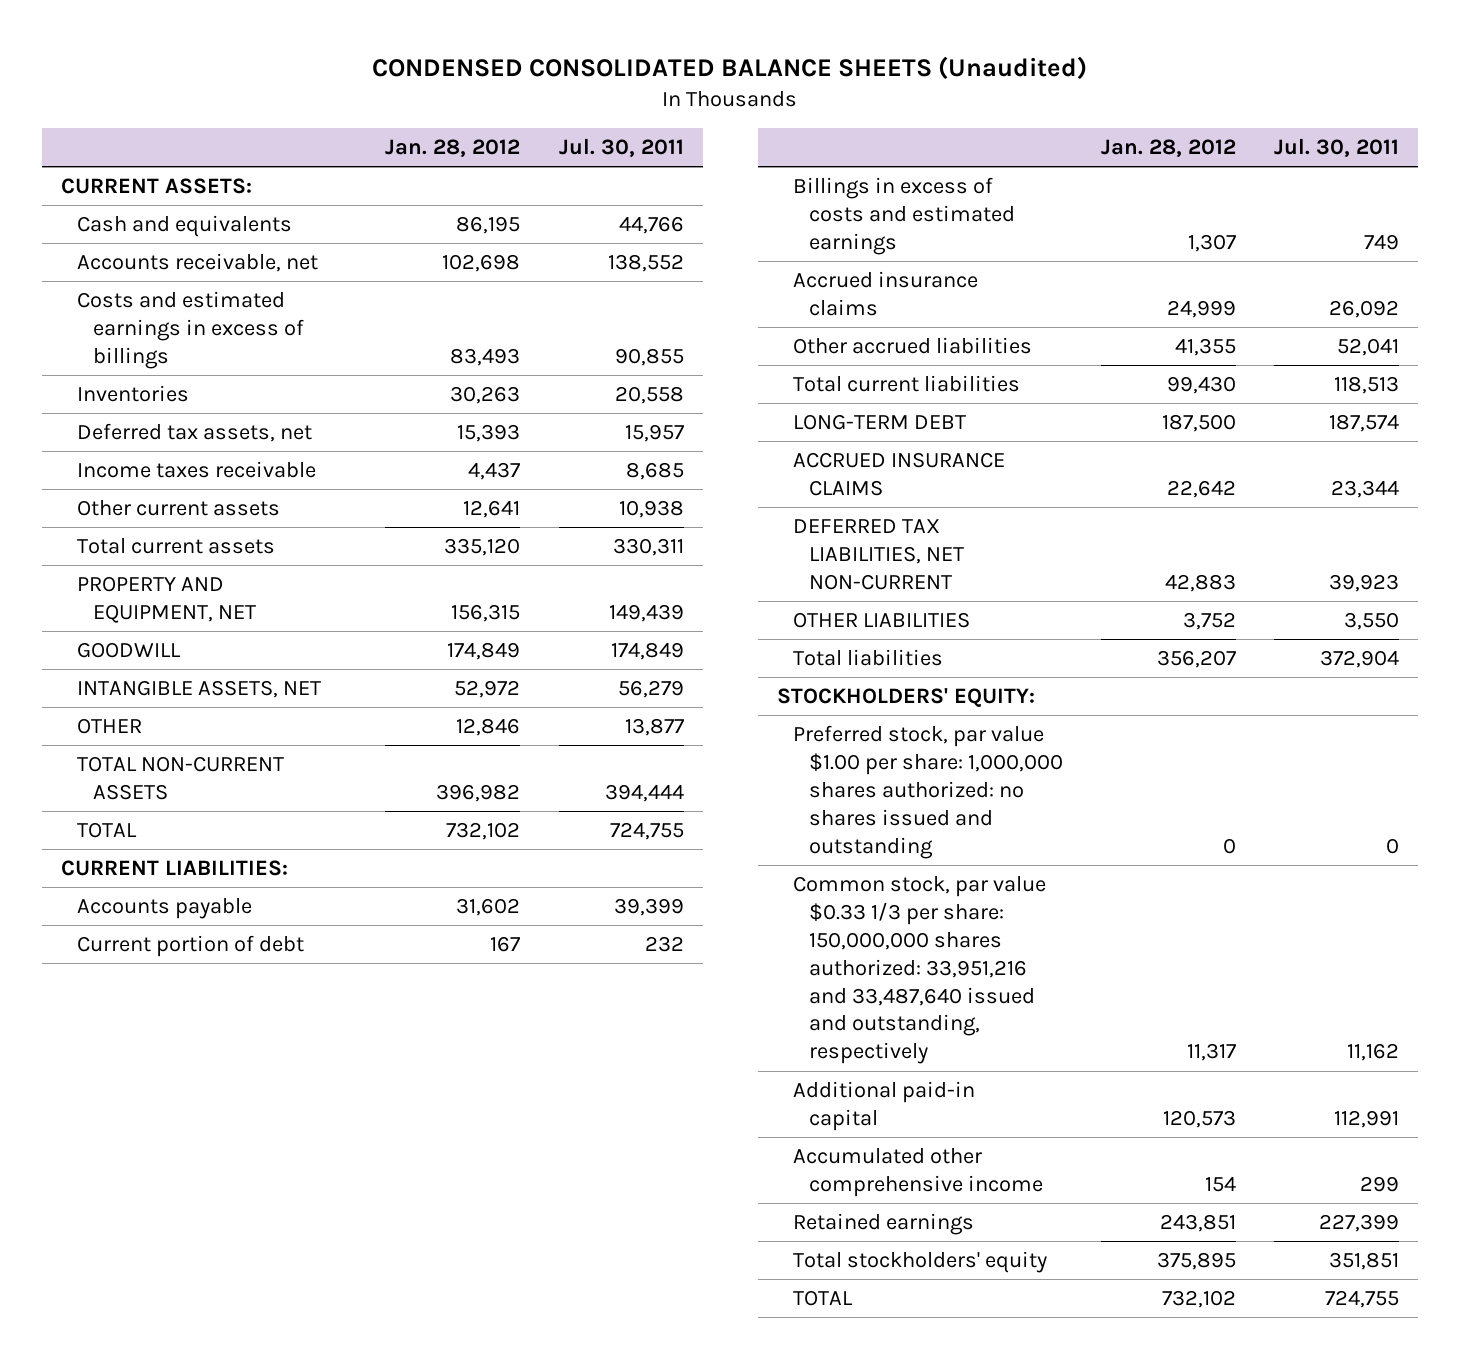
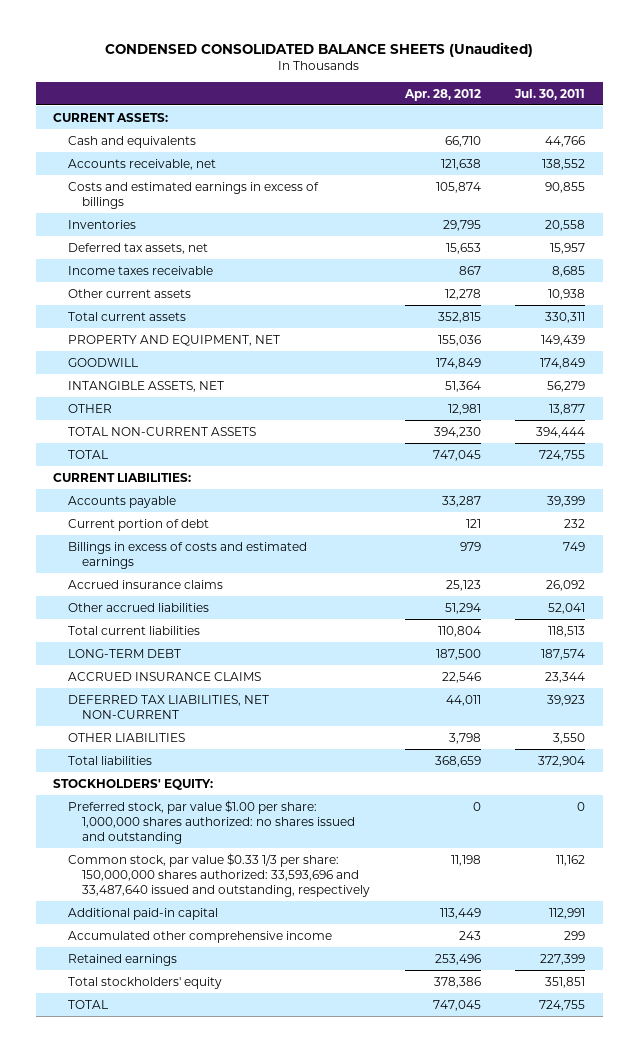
- | Jan. 28, 2012 | Jul. 30, 2011
+ | Apr. 28, 2012 | Jul. 30, 2011
- Common stock, par value $0.33 1/3 per share: 150,000,000 shares authorized: 33,951,216 and 33,487,640 issued and outstanding, respectively | 11,317 | 11,162
+ Common stock, par value $0.33 1/3 per share: 150,000,000 shares authorized: 33,593,696 and 33,487,640 issued and outstanding, respectively | 11,198 | 11,162

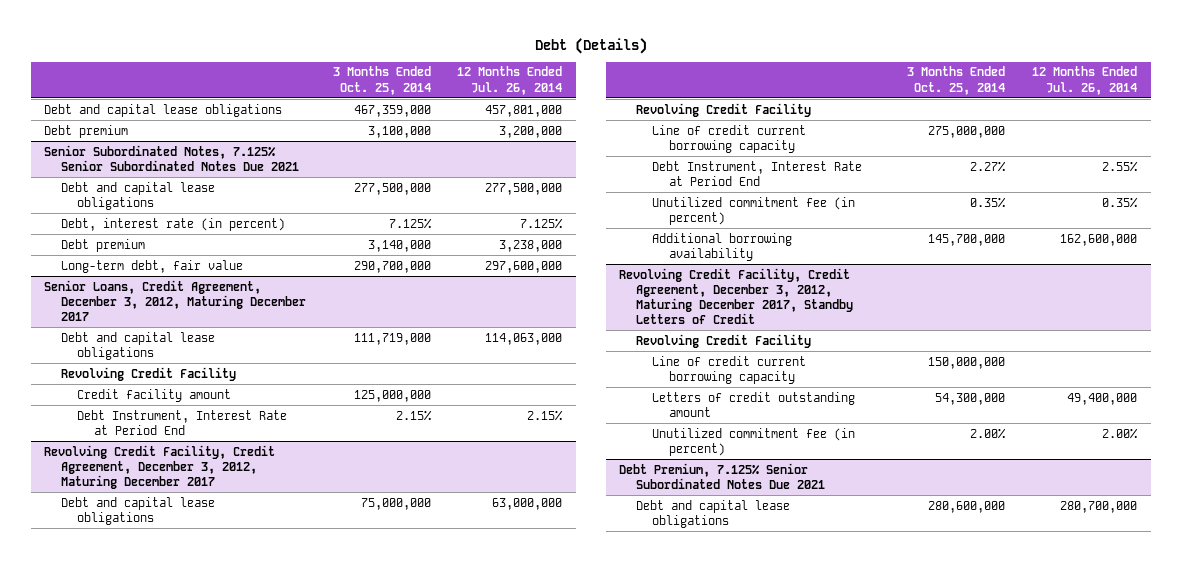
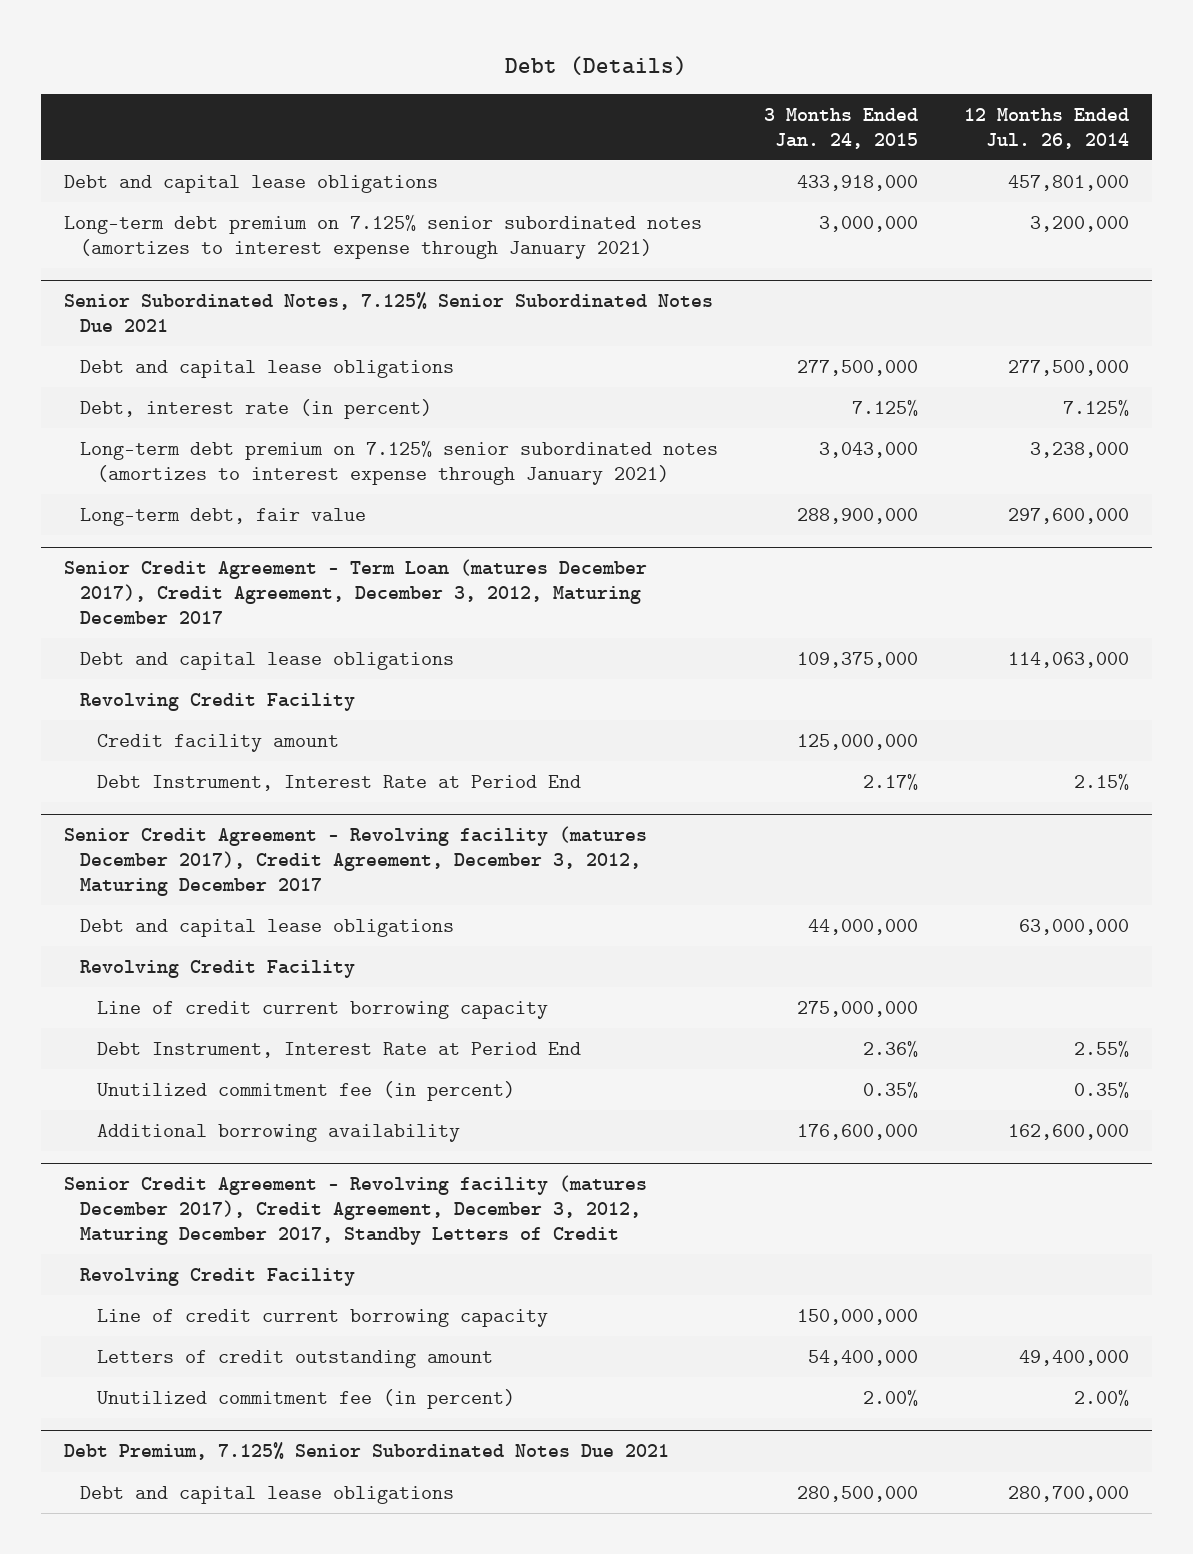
- | 3 Months Ended Oct. 25, 2014 | 12 Months Ended Jul. 26, 2014
+ | 3 Months Ended Jan. 24, 2015 | 12 Months Ended Jul. 26, 2014
- Debt premium | 3,100,000 | 3,200,000
+ Long-term debt premium on 7.125% senior subordinated notes (amortizes to interest expense through January 2021) | 3,000,000 | 3,200,000
@ Senior Subordinated Notes, 7.125% Senior Subordinated Notes Due 2021
- Debt premium | 3,140,000 | 3,238,000
+ Long-term debt premium on 7.125% senior subordinated notes (amortizes to interest expense through January 2021) | 3,043,000 | 3,238,000
- Senior Loans, Credit Agreement, December 3, 2012, Maturing December 2017
+ Senior Credit Agreement - Term Loan (matures December 2017), Credit Agreement, December 3, 2012, Maturing December 2017
- Revolving Credit Facility, Credit Agreement, December 3, 2012, Maturing December 2017
+ Senior Credit Agreement - Revolving facility (matures December 2017), Credit Agreement, December 3, 2012, Maturing December 2017
- Revolving Credit Facility, Credit Agreement, December 3, 2012, Maturing December 2017, Standby Letters of Credit
+ Senior Credit Agreement - Revolving facility (matures December 2017), Credit Agreement, December 3, 2012, Maturing December 2017, Standby Letters of Credit

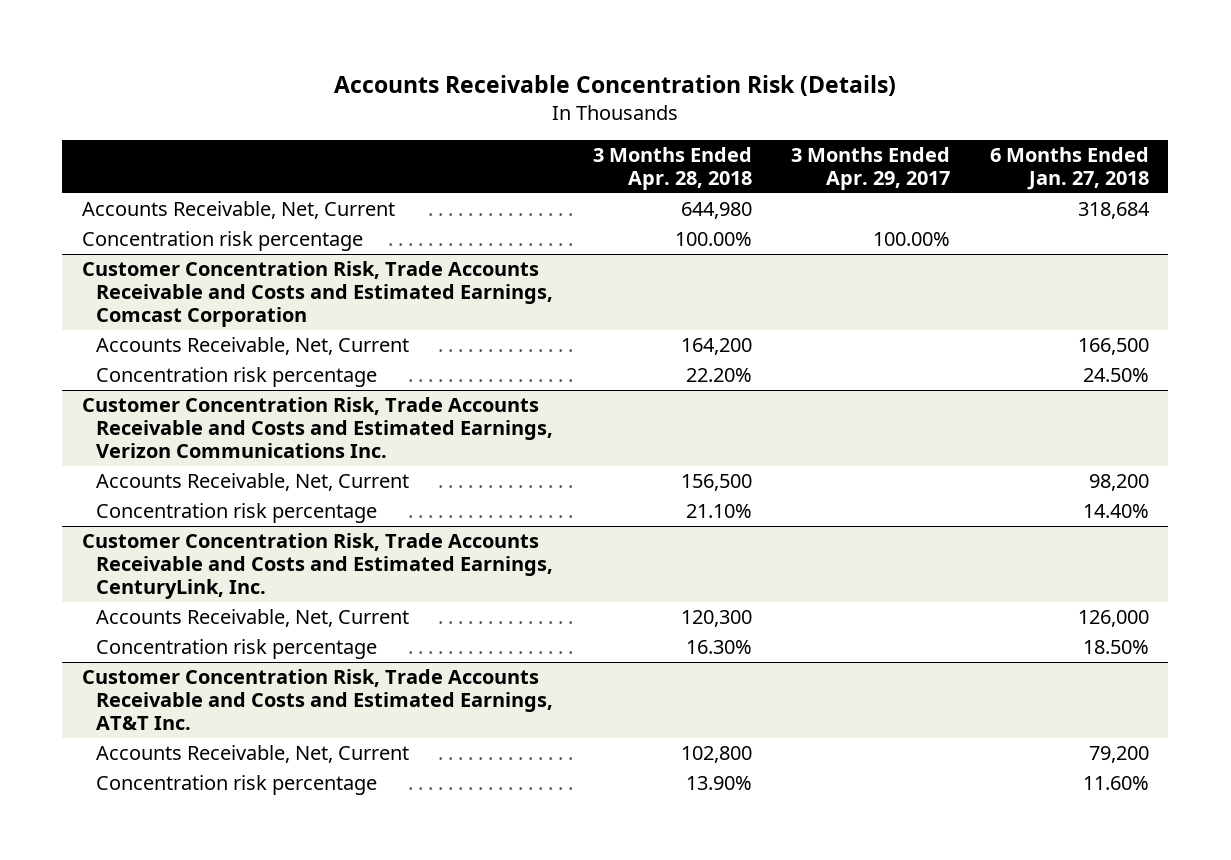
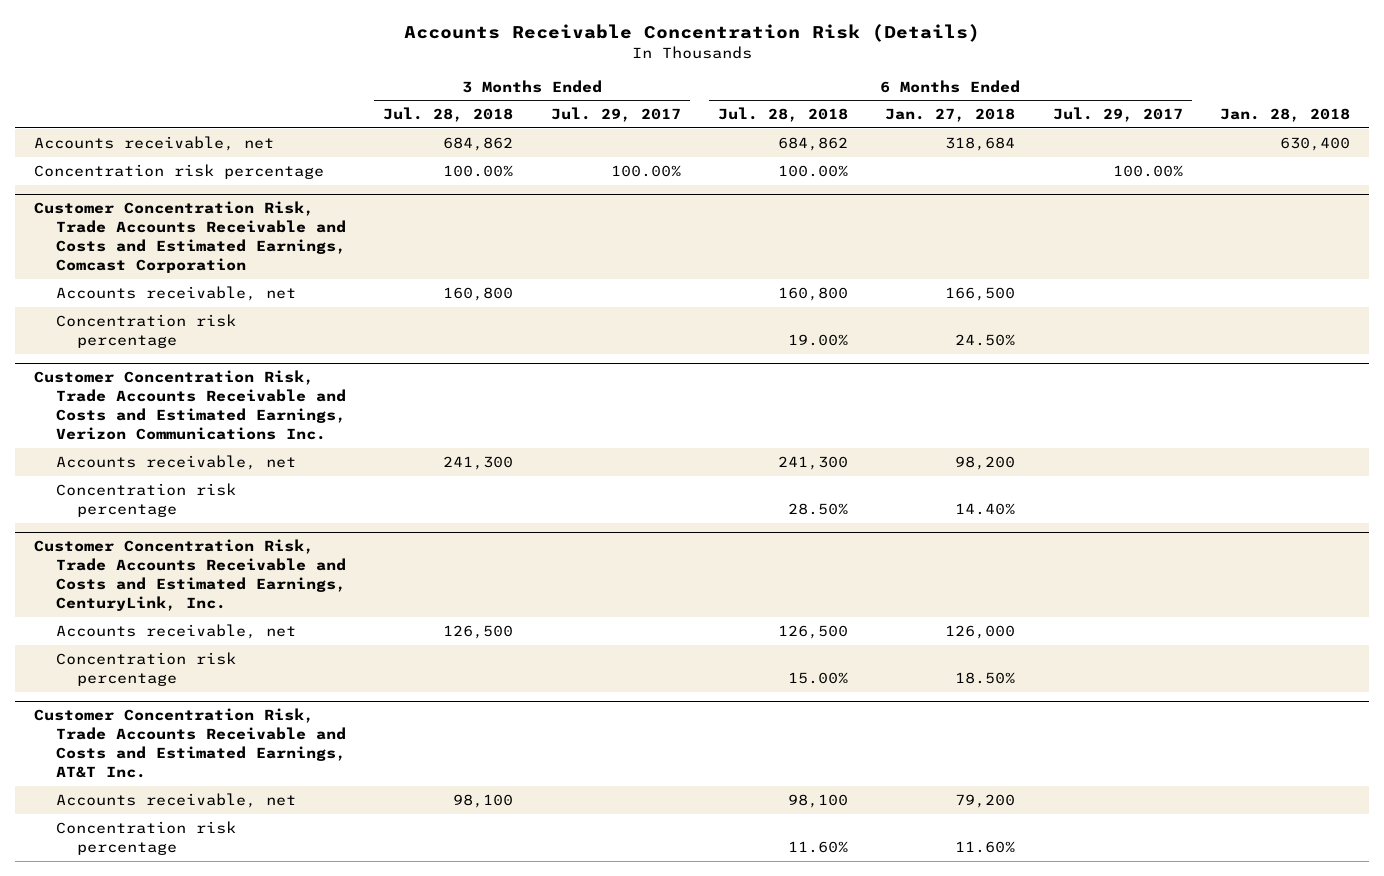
- | 3 Months Ended Apr. 28, 2018 | 3 Months Ended Apr. 29, 2017 | 6 Months Ended Jan. 27, 2018
+ | 3 Months Ended Jul. 28, 2018 | 3 Months Ended Jul. 29, 2017 | 6 Months Ended Jul. 28, 2018 | 6 Months Ended Jan. 27, 2018 | 6 Months Ended Jul. 29, 2017 | Jan. 28, 2018
- Accounts Receivable, Net, Current | 644,980 | | 318,684
+ Accounts receivable, net | 684,862 | | 684,862 | 318,684 | | 630,400
@ Customer Concentration Risk, Trade Accounts Receivable and Costs and Estimated Earnings, Comcast Corporation
- Accounts Receivable, Net, Current | 164,200 | | 166,500
+ Accounts receivable, net | 160,800 | | 160,800 | 166,500 | |
@ Customer Concentration Risk, Trade Accounts Receivable and Costs and Estimated Earnings, Verizon Communications Inc.
- Accounts Receivable, Net, Current | 156,500 | | 98,200
+ Accounts receivable, net | 241,300 | | 241,300 | 98,200 | |
@ Customer Concentration Risk, Trade Accounts Receivable and Costs and Estimated Earnings, CenturyLink, Inc.
- Accounts Receivable, Net, Current | 120,300 | | 126,000
+ Accounts receivable, net | 126,500 | | 126,500 | 126,000 | |
@ Customer Concentration Risk, Trade Accounts Receivable and Costs and Estimated Earnings, AT&T Inc.
- Accounts Receivable, Net, Current | 102,800 | | 79,200
+ Accounts receivable, net | 98,100 | | 98,100 | 79,200 | |

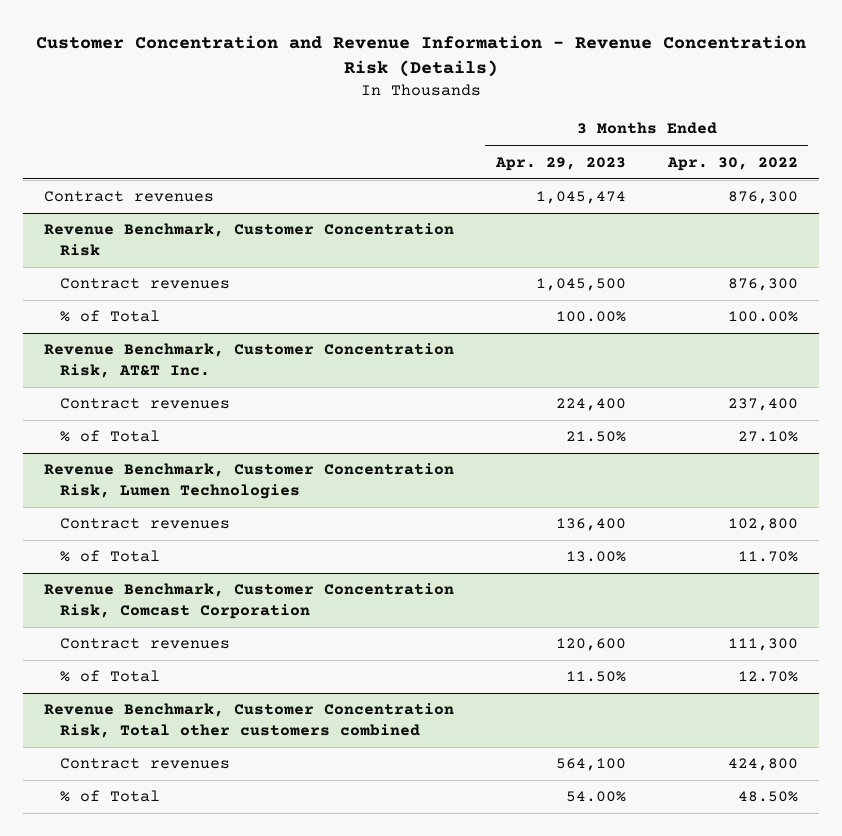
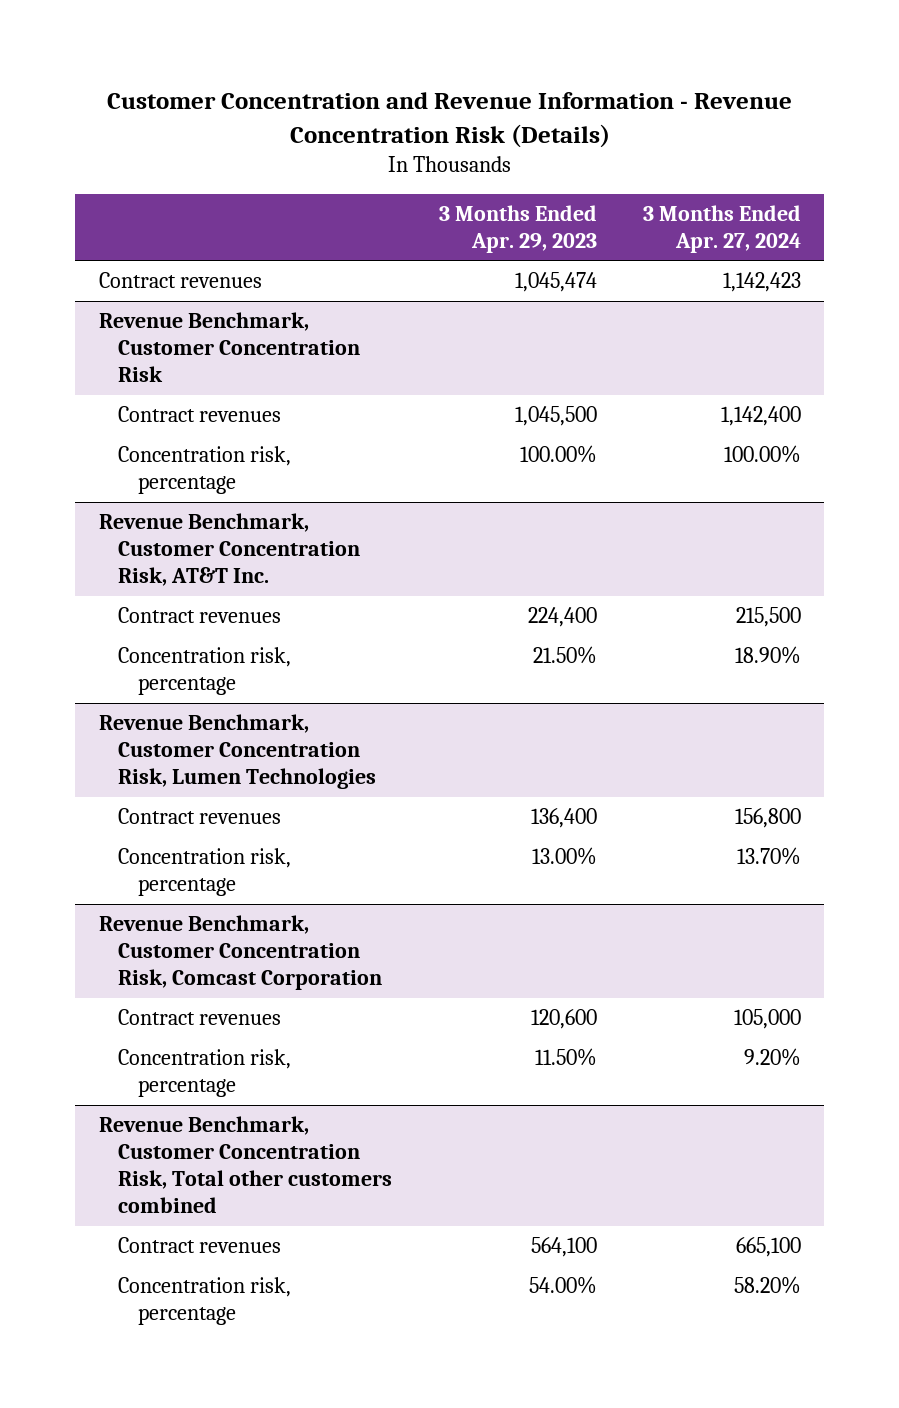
- | 3 Months Ended Apr. 29, 2023 | 3 Months Ended Apr. 30, 2022
+ | 3 Months Ended Apr. 29, 2023 | 3 Months Ended Apr. 27, 2024
@ Revenue Benchmark, Customer Concentration Risk
- % of Total | 100.00% | 100.00%
+ Concentration risk, percentage | 100.00% | 100.00%
@ Revenue Benchmark, Customer Concentration Risk, AT&T Inc.
- % of Total | 21.50% | 27.10%
+ Concentration risk, percentage | 21.50% | 18.90%
@ Revenue Benchmark, Customer Concentration Risk, Lumen Technologies
- % of Total | 13.00% | 11.70%
+ Concentration risk, percentage | 13.00% | 13.70%
@ Revenue Benchmark, Customer Concentration Risk, Comcast Corporation
- % of Total | 11.50% | 12.70%
+ Concentration risk, percentage | 11.50% | 9.20%
@ Revenue Benchmark, Customer Concentration Risk, Total other customers combined
- % of Total | 54.00% | 48.50%
+ Concentration risk, percentage | 54.00% | 58.20%

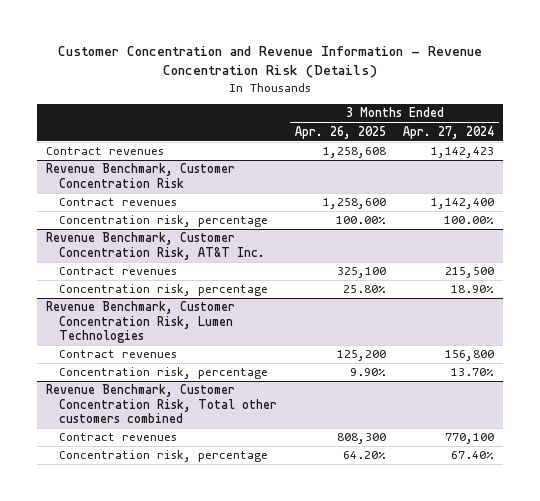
- | 3 Months Ended Apr. 29, 2023 | 3 Months Ended Apr. 27, 2024
+ | 3 Months Ended Apr. 26, 2025 | 3 Months Ended Apr. 27, 2024
- Revenue Benchmark, Customer Concentration Risk, Comcast Corporation
- Contract revenues | 120,600 | 105,000
- Concentration risk, percentage | 11.50% | 9.20%
@ Revenue Benchmark, Customer Concentration Risk, Total other customers combined
- Contract revenues | 564,100 | 665,100
- Concentration risk, percentage | 54.00% | 58.20%
+ Contract revenues | 808,300 | 770,100
+ Concentration risk, percentage | 64.20% | 67.40%

